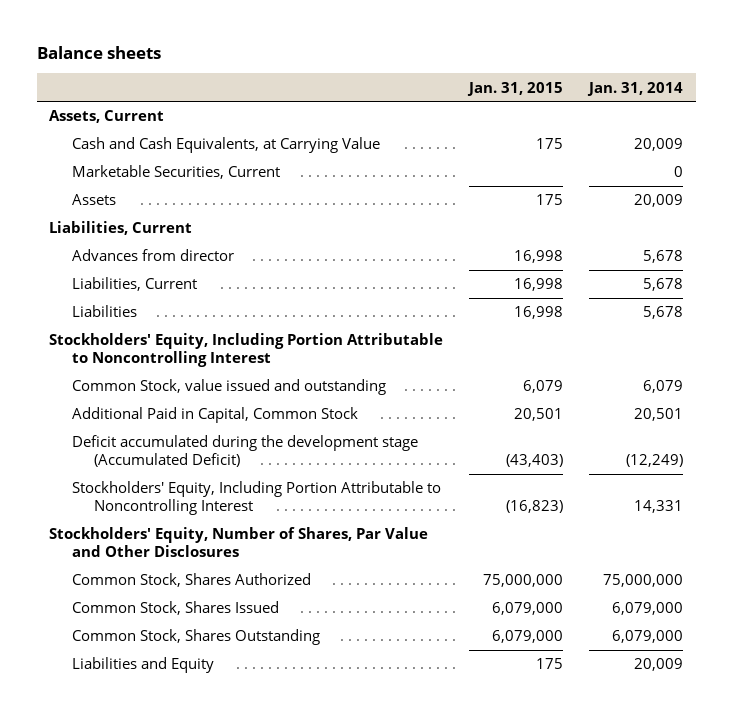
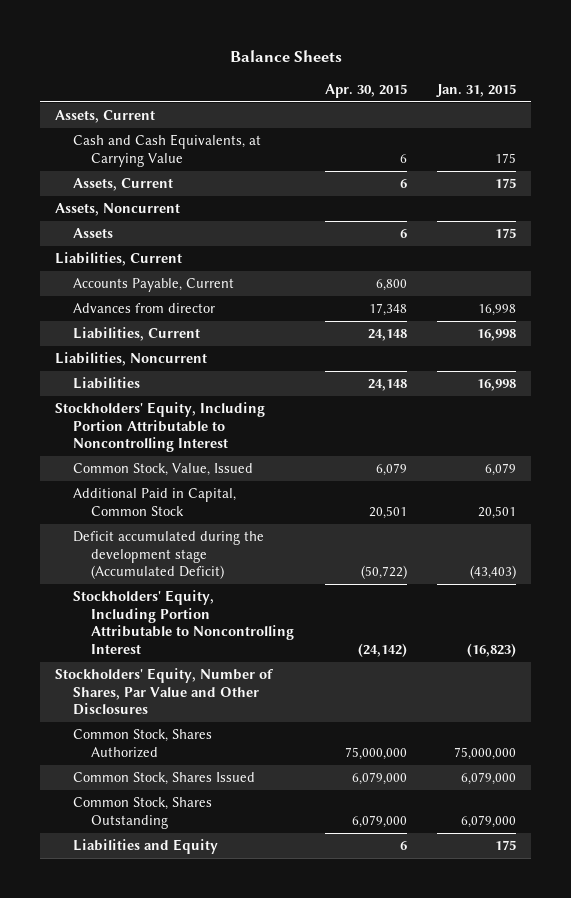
- Balance sheets
+ Balance Sheets
- | Jan. 31, 2015 | Jan. 31, 2014
+ | Apr. 30, 2015 | Jan. 31, 2015
- Marketable Securities, Current | | 0
+ Assets, Current | 6 | 175
+ Assets, Noncurrent
+ Accounts Payable, Current | 6,800 |
+ Liabilities, Noncurrent
- Common Stock, value issued and outstanding | 6,079 | 6,079
+ Common Stock, Value, Issued | 6,079 | 6,079

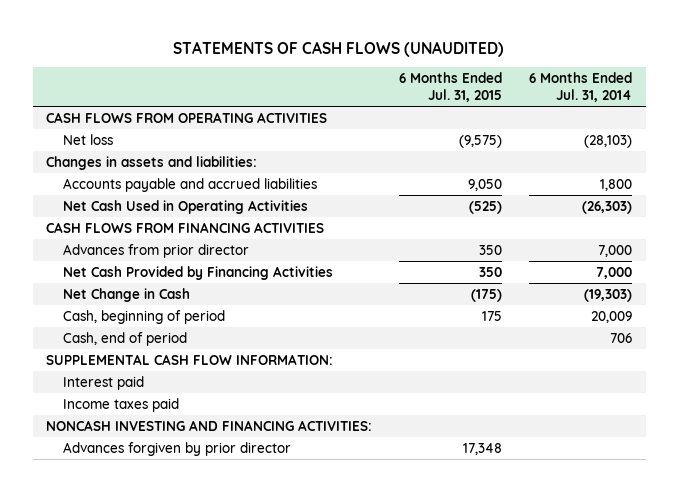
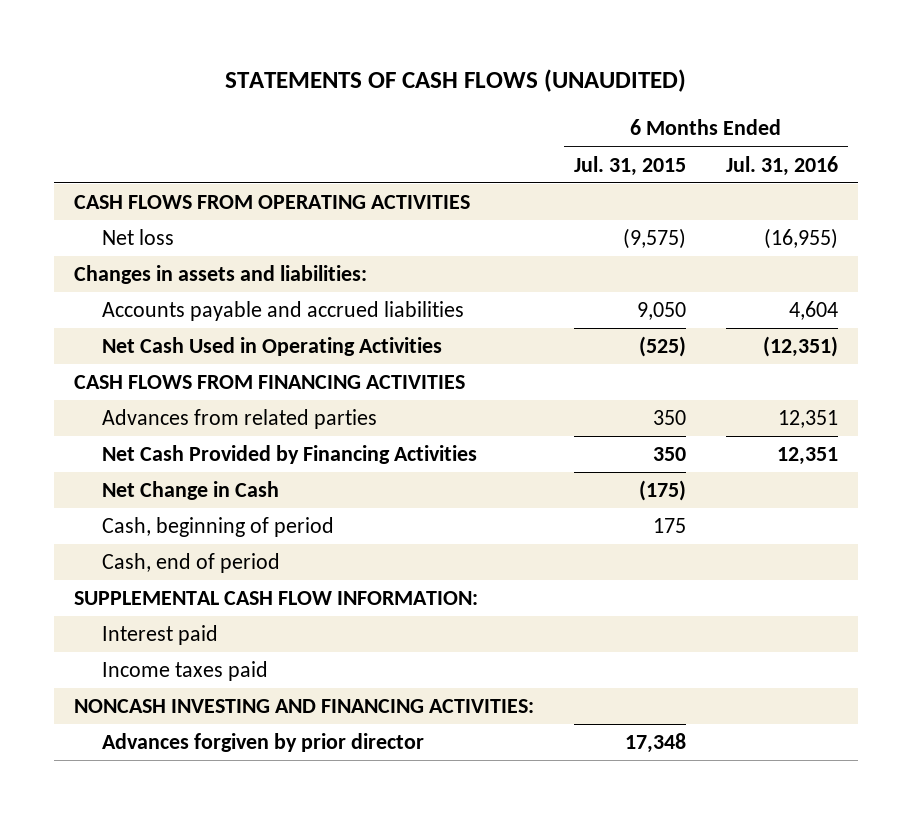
- | 6 Months Ended Jul. 31, 2015 | 6 Months Ended Jul. 31, 2014
+ | 6 Months Ended Jul. 31, 2015 | 6 Months Ended Jul. 31, 2016
- Advances from prior director | 350 | 7,000
+ Advances from related parties | 350 | 12,351

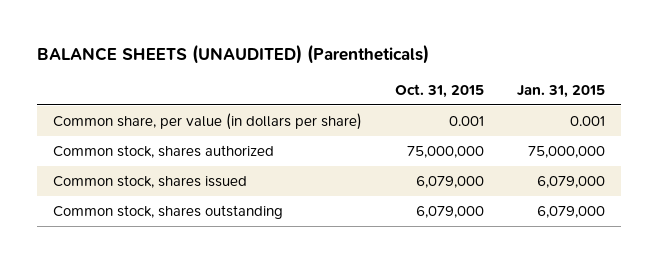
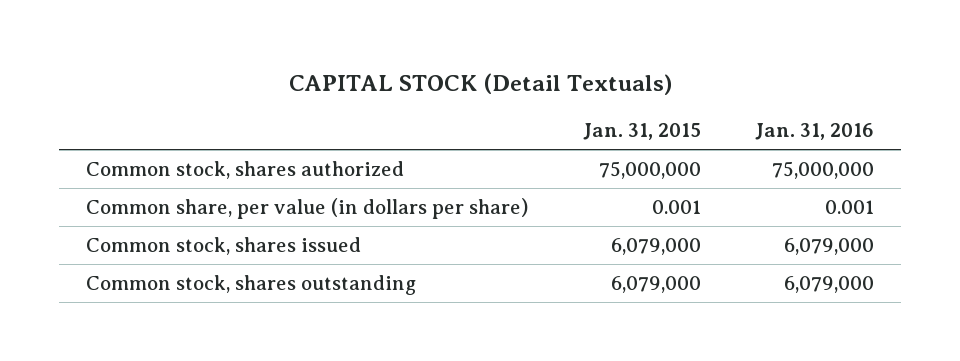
- BALANCE SHEETS (UNAUDITED) (Parentheticals)
+ CAPITAL STOCK (Detail Textuals)
- | Oct. 31, 2015 | Jan. 31, 2015
+ | Jan. 31, 2015 | Jan. 31, 2016
moved down: Common share, per value (in dollars per share) | 0.001 | 0.001

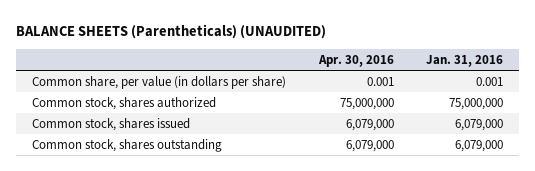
- CAPITAL STOCK (Detail Textuals)
+ BALANCE SHEETS (Parentheticals) (UNAUDITED)
- | Jan. 31, 2015 | Jan. 31, 2016
+ | Apr. 30, 2016 | Jan. 31, 2016
moved down: Common stock, shares authorized | 75,000,000 | 75,000,000

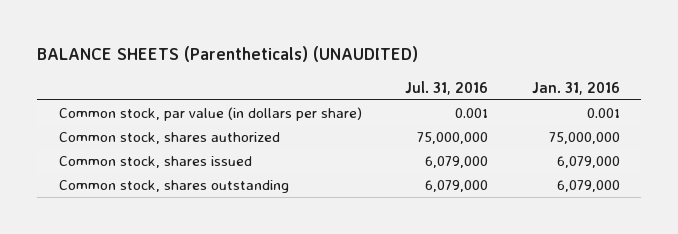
- | Apr. 30, 2016 | Jan. 31, 2016
+ | Jul. 31, 2016 | Jan. 31, 2016
- Common share, per value (in dollars per share) | 0.001 | 0.001
+ Common stock, par value (in dollars per share) | 0.001 | 0.001

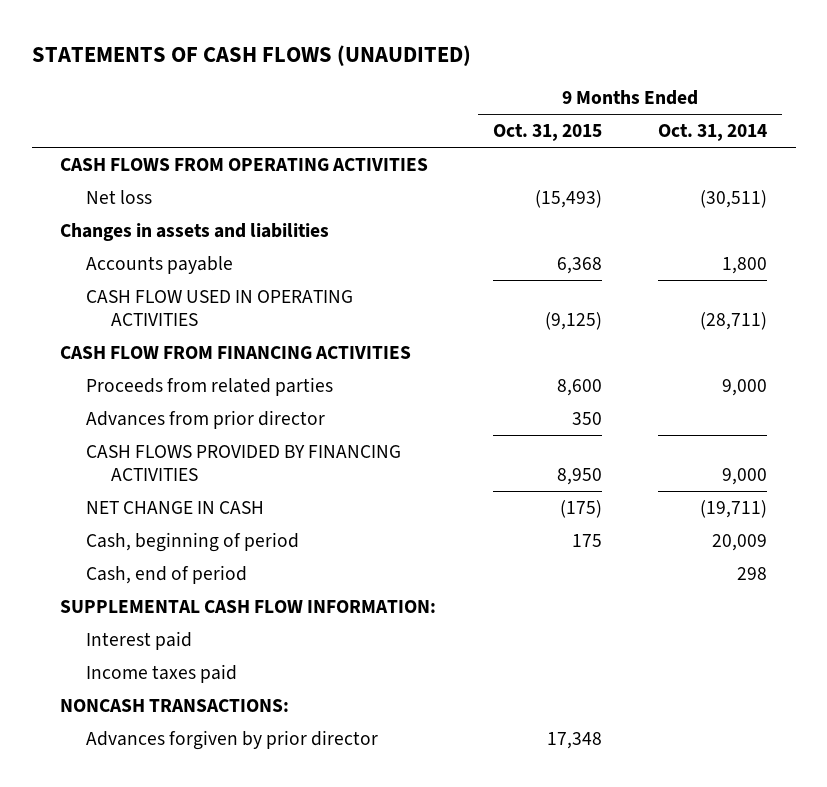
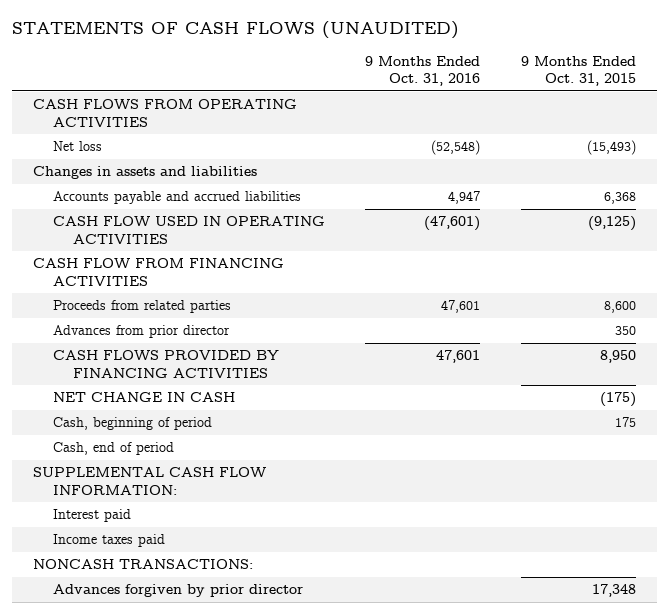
- | 9 Months Ended Oct. 31, 2015 | 9 Months Ended Oct. 31, 2014
+ | 9 Months Ended Oct. 31, 2016 | 9 Months Ended Oct. 31, 2015
- Accounts payable | 6,368 | 1,800
+ Accounts payable and accrued liabilities | 4,947 | 6,368

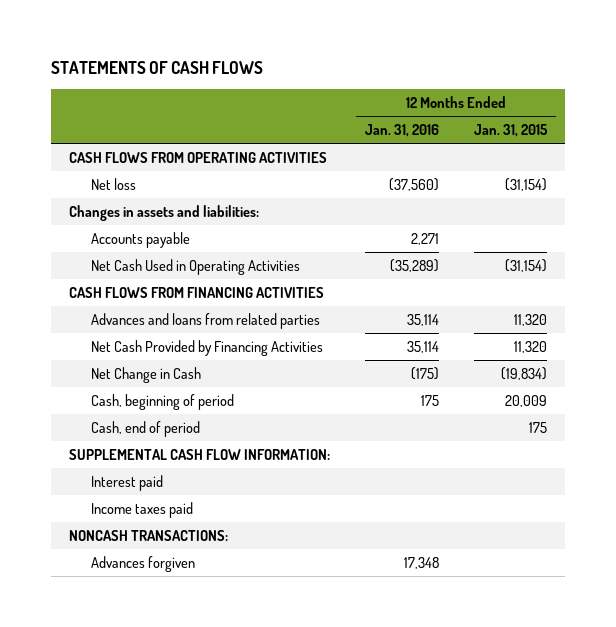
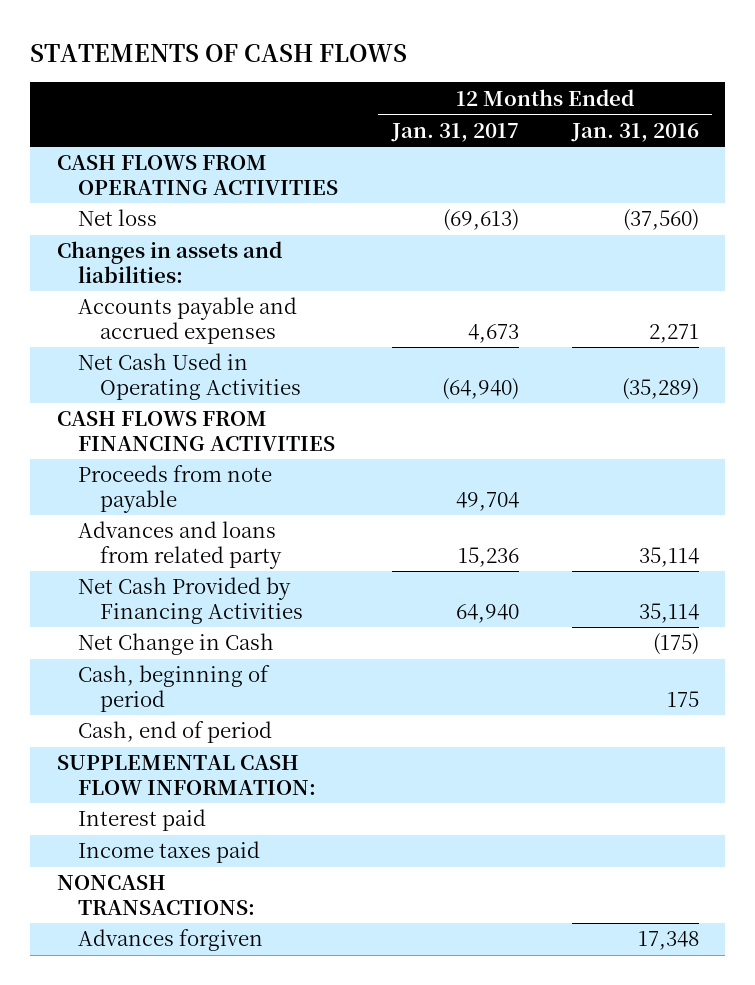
- | 12 Months Ended Jan. 31, 2016 | 12 Months Ended Jan. 31, 2015
+ | 12 Months Ended Jan. 31, 2017 | 12 Months Ended Jan. 31, 2016
- Accounts payable | 2,271 |
+ Accounts payable and accrued expenses | 4,673 | 2,271
- Advances and loans from related parties | 35,114 | 11,320
+ Proceeds from note payable | 49,704 |
+ Advances and loans from related party | 15,236 | 35,114

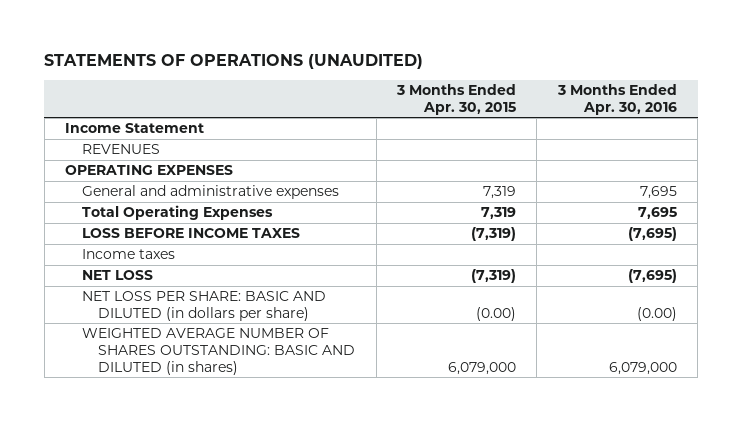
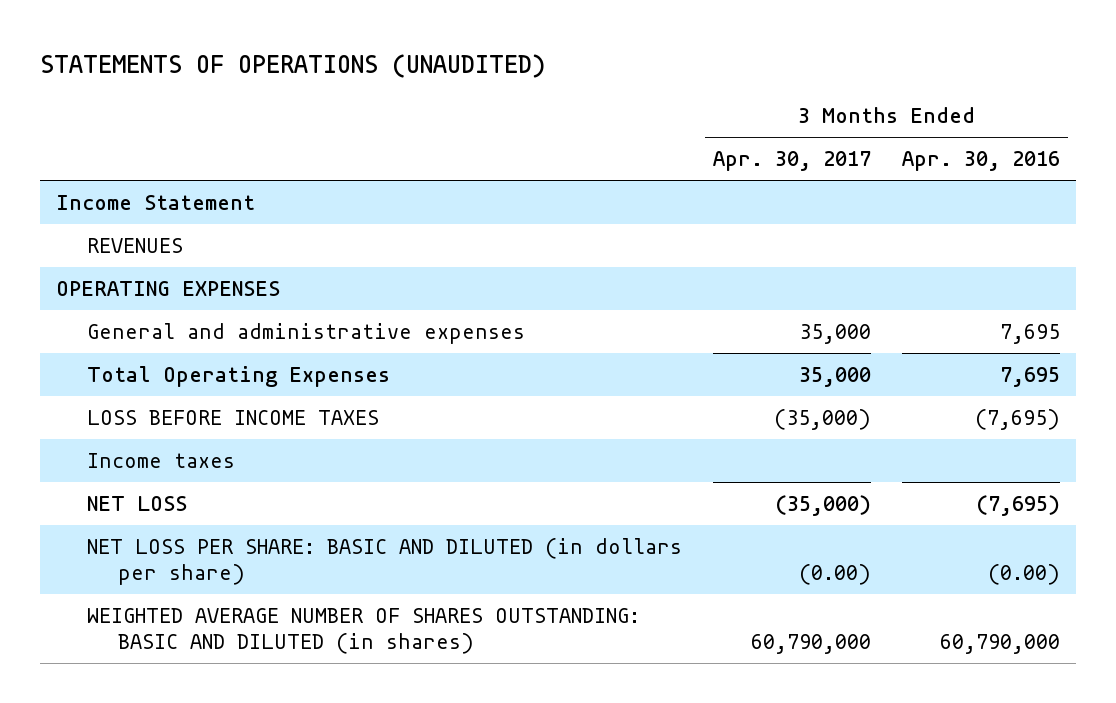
- | 3 Months Ended Apr. 30, 2015 | 3 Months Ended Apr. 30, 2016
+ | 3 Months Ended Apr. 30, 2017 | 3 Months Ended Apr. 30, 2016
- WEIGHTED AVERAGE NUMBER OF SHARES OUTSTANDING: BASIC AND DILUTED (in shares) | 6,079,000 | 6,079,000
+ WEIGHTED AVERAGE NUMBER OF SHARES OUTSTANDING: BASIC AND DILUTED (in shares) | 60,790,000 | 60,790,000

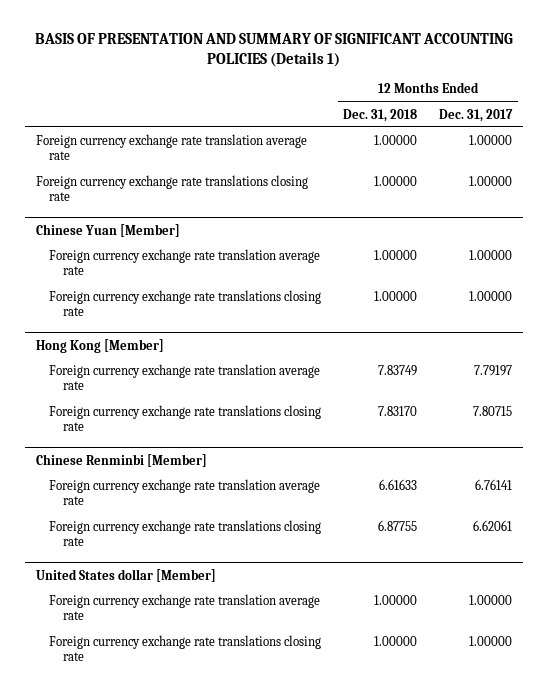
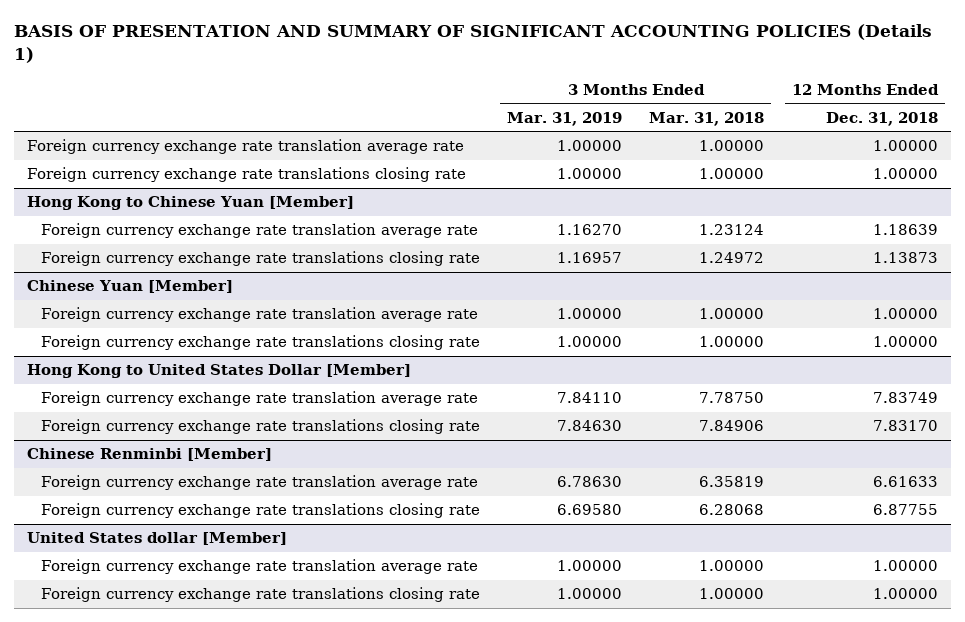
- | 12 Months Ended Dec. 31, 2018 | 12 Months Ended Dec. 31, 2017
+ | 3 Months Ended Mar. 31, 2019 | 3 Months Ended Mar. 31, 2018 | 12 Months Ended Dec. 31, 2018
+ Hong Kong to Chinese Yuan [Member]
+ Foreign currency exchange rate translation average rate | 1.16270 | 1.23124 | 1.18639
+ Foreign currency exchange rate translations closing rate | 1.16957 | 1.24972 | 1.13873
- Hong Kong [Member]
+ Hong Kong to United States Dollar [Member]

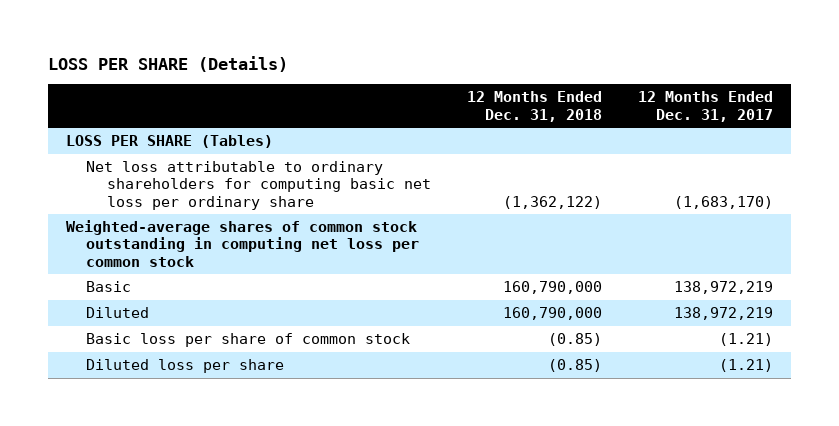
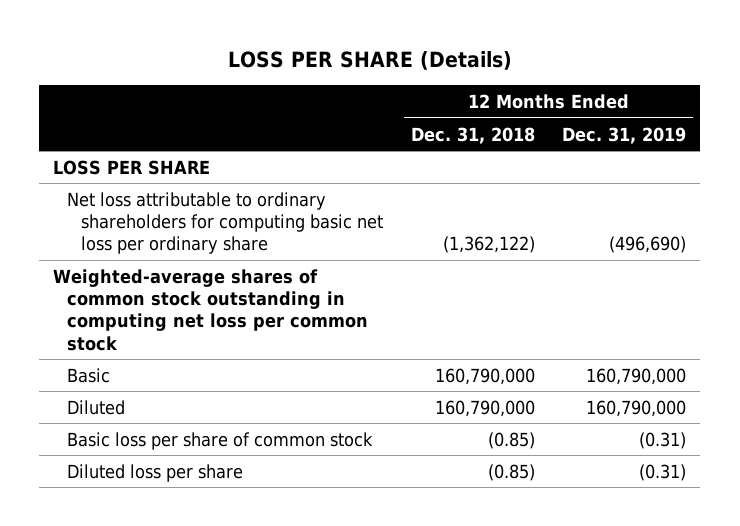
- | 12 Months Ended Dec. 31, 2018 | 12 Months Ended Dec. 31, 2017
+ | 12 Months Ended Dec. 31, 2018 | 12 Months Ended Dec. 31, 2019
- LOSS PER SHARE (Tables)
+ LOSS PER SHARE

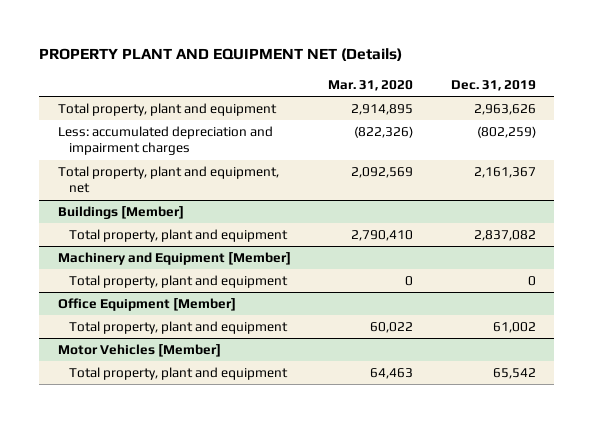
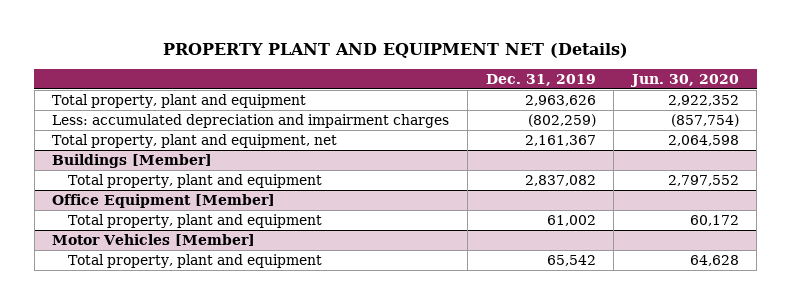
- | Mar. 31, 2020 | Dec. 31, 2019
+ | Dec. 31, 2019 | Jun. 30, 2020
- Machinery and Equipment [Member]
- Total property, plant and equipment | 0 | 0

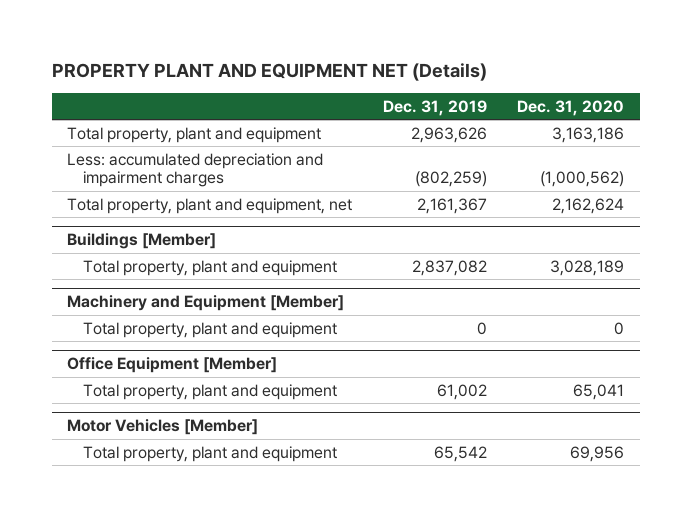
- | Dec. 31, 2019 | Jun. 30, 2020
+ | Dec. 31, 2019 | Dec. 31, 2020
+ Machinery and Equipment [Member]
+ Total property, plant and equipment | 0 | 0

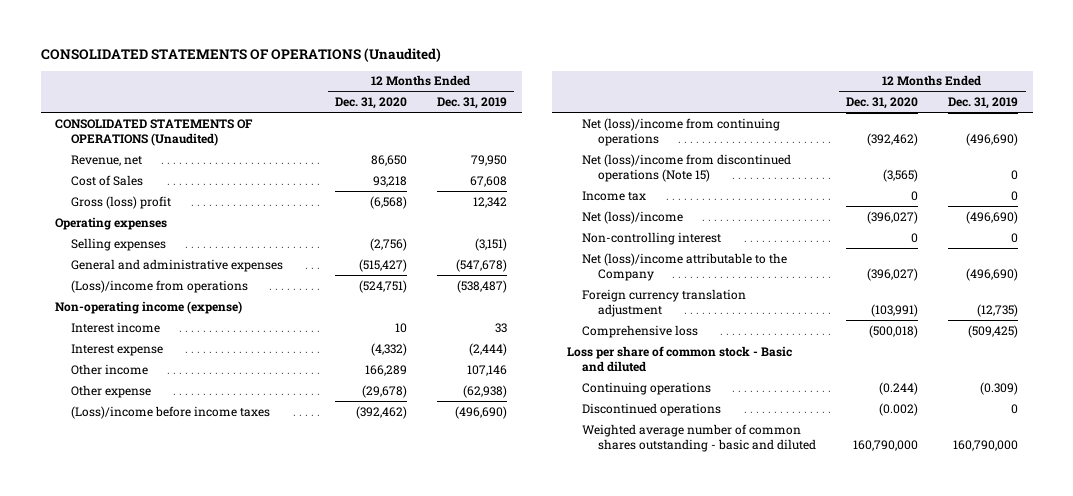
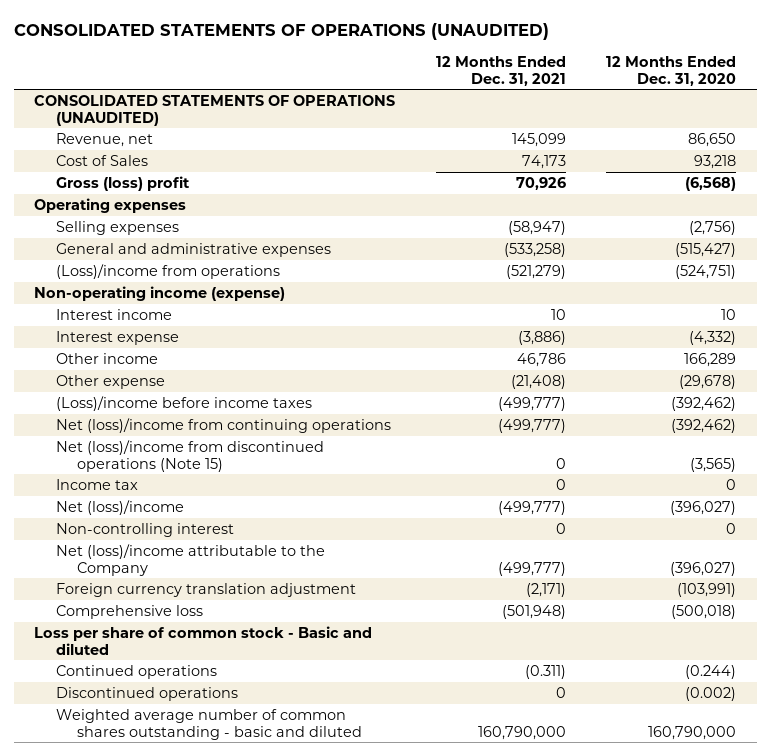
- CONSOLIDATED STATEMENTS OF OPERATIONS (Unaudited)
+ CONSOLIDATED STATEMENTS OF OPERATIONS (UNAUDITED)
- | 12 Months Ended Dec. 31, 2020 | 12 Months Ended Dec. 31, 2019
+ | 12 Months Ended Dec. 31, 2021 | 12 Months Ended Dec. 31, 2020
- CONSOLIDATED STATEMENTS OF OPERATIONS (Unaudited)
+ CONSOLIDATED STATEMENTS OF OPERATIONS (UNAUDITED)
- Continuing operations | (0.244) | (0.309)
+ Continued operations | (0.311) | (0.244)

